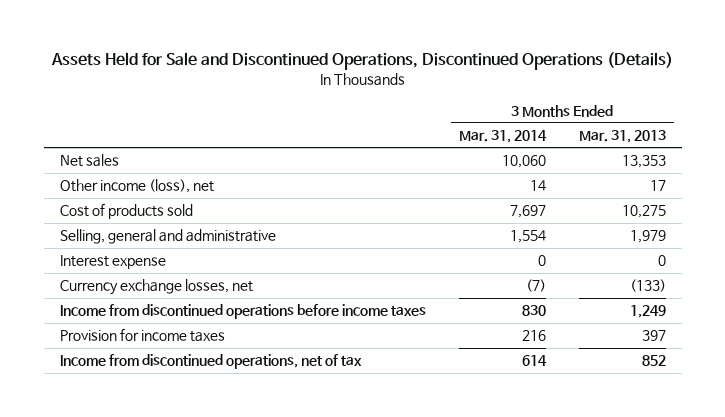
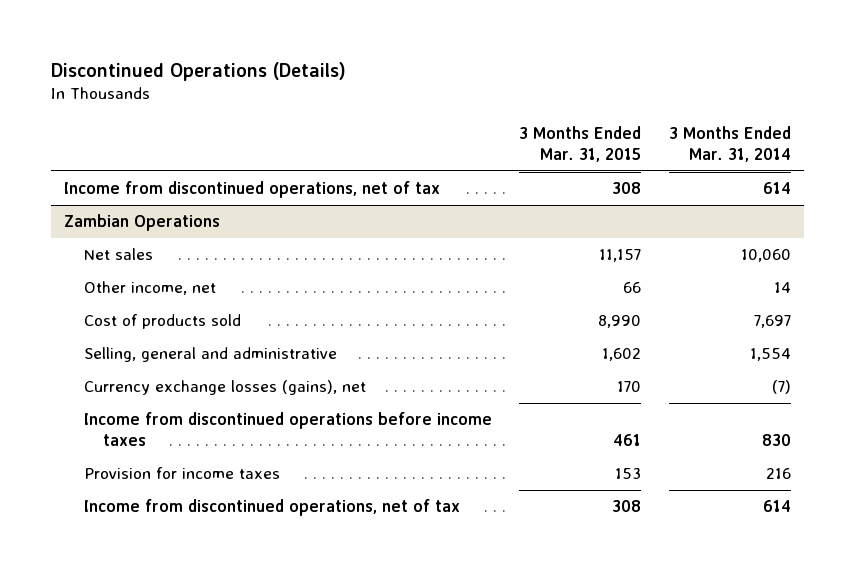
- Assets Held for Sale and Discontinued Operations, Discontinued Operations (Details)
+ Discontinued Operations (Details)
- | 3 Months Ended Mar. 31, 2014 | 3 Months Ended Mar. 31, 2013
+ | 3 Months Ended Mar. 31, 2015 | 3 Months Ended Mar. 31, 2014
+ Income from discontinued operations, net of tax | 308 | 614
+ Zambian Operations
- Other income (loss), net | 14 | 17
+ Other income, net | 66 | 14
- Interest expense | 0 | 0
- Currency exchange losses, net | (7) | (133)
+ Currency exchange losses (gains), net | 170 | (7)

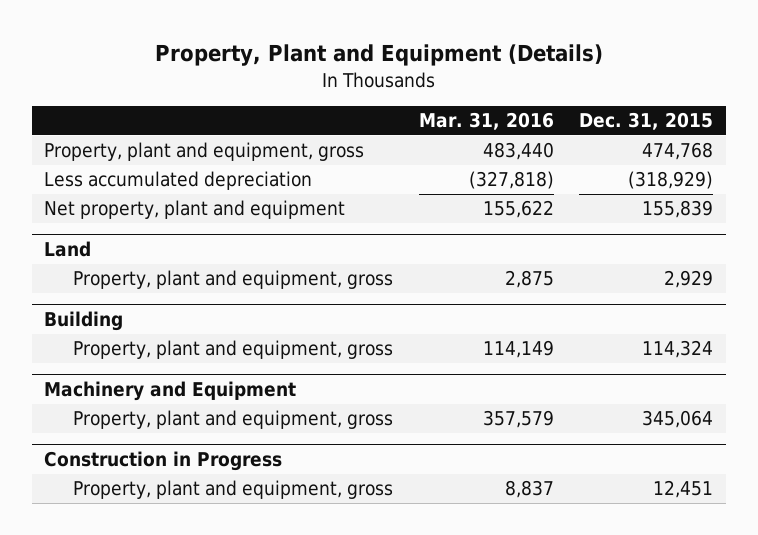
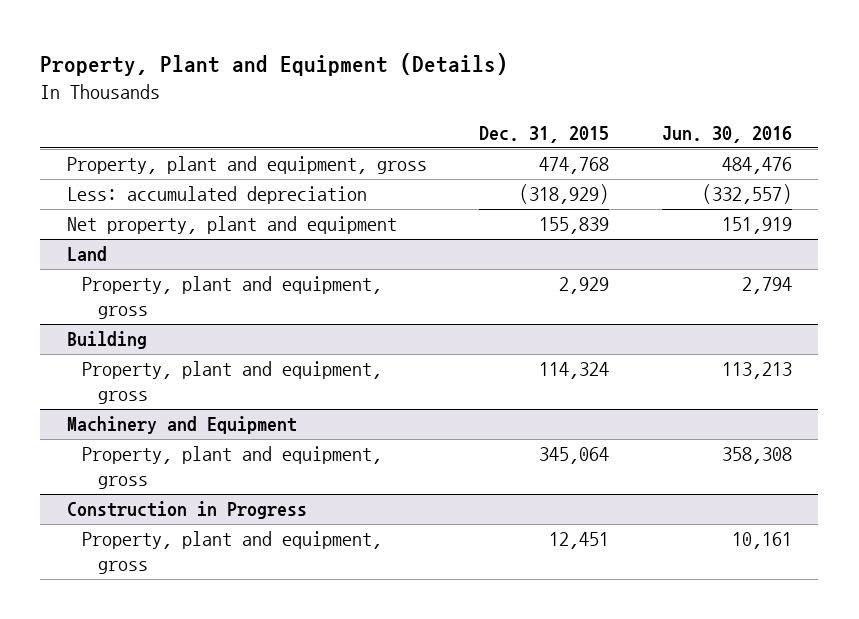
- | Mar. 31, 2016 | Dec. 31, 2015
+ | Dec. 31, 2015 | Jun. 30, 2016
- Less accumulated depreciation | (327,818) | (318,929)
+ Less: accumulated depreciation | (318,929) | (332,557)

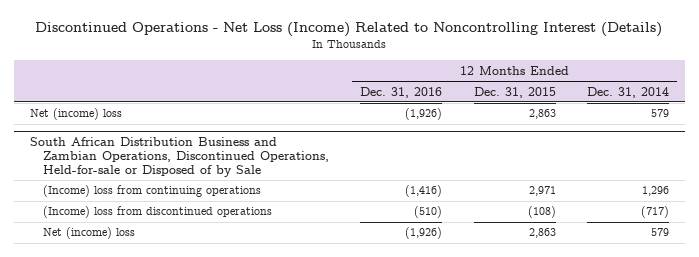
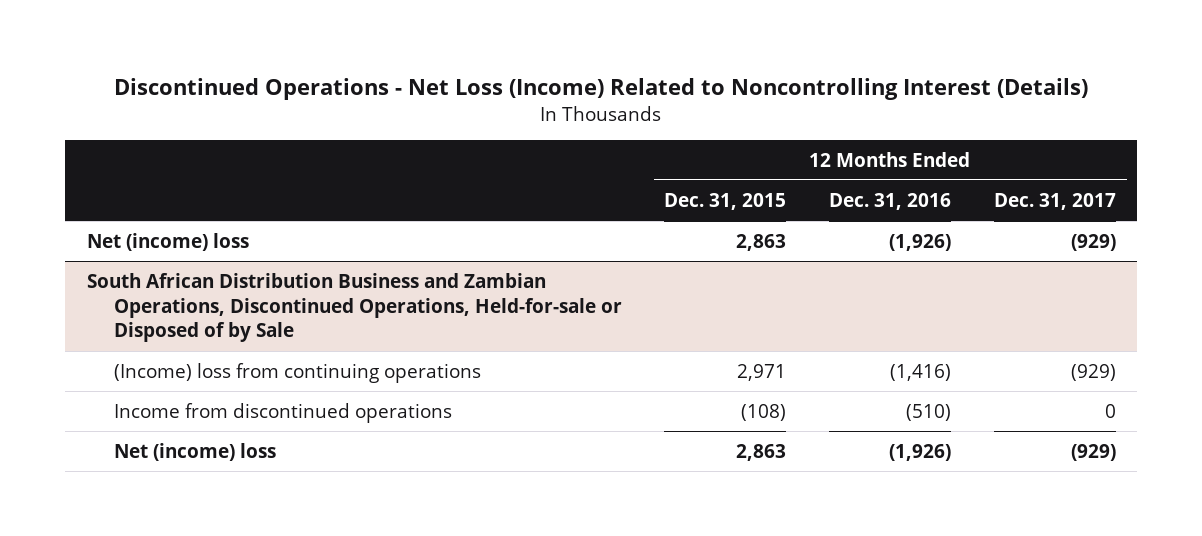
- | 12 Months Ended Dec. 31, 2016 | 12 Months Ended Dec. 31, 2015 | 12 Months Ended Dec. 31, 2014
+ | 12 Months Ended Dec. 31, 2015 | 12 Months Ended Dec. 31, 2016 | 12 Months Ended Dec. 31, 2017
@ South African Distribution Business and Zambian Operations, Discontinued Operations, Held-for-sale or Disposed of by Sale
- (Income) loss from discontinued operations | (510) | (108) | (717)
+ Income from discontinued operations | (108) | (510) | 0

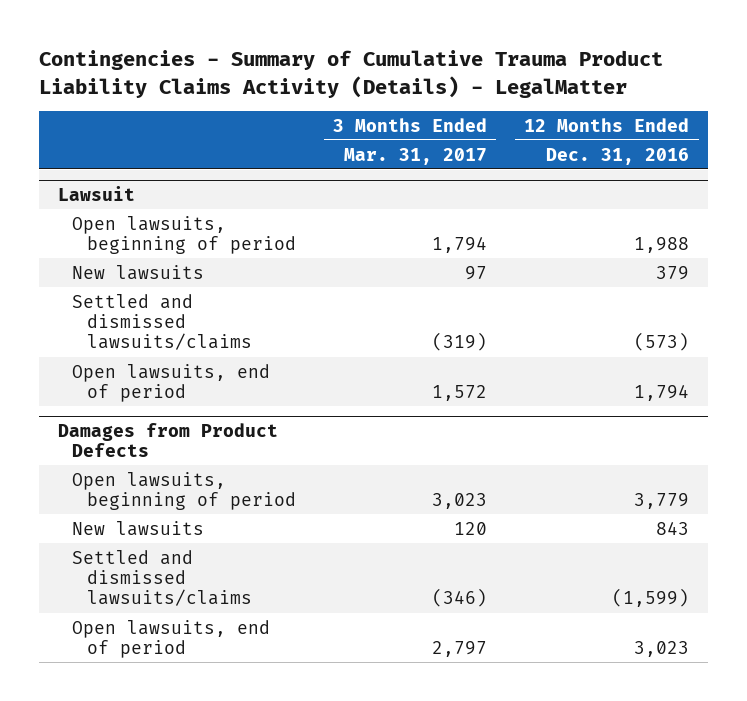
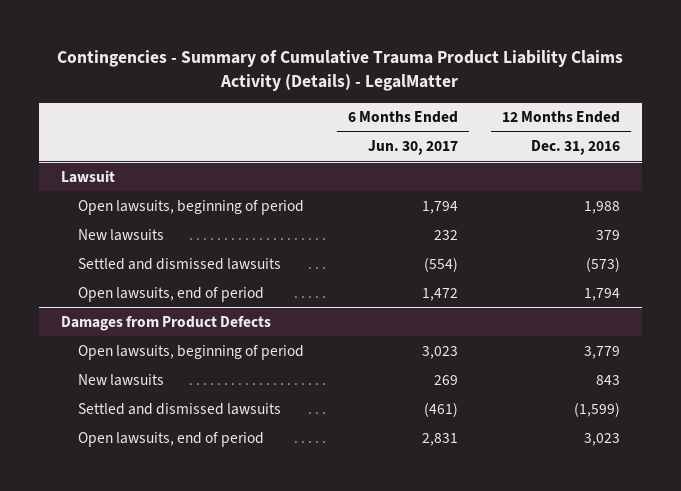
- | 3 Months Ended Mar. 31, 2017 | 12 Months Ended Dec. 31, 2016
+ | 6 Months Ended Jun. 30, 2017 | 12 Months Ended Dec. 31, 2016
@ Lawsuit
- Settled and dismissed lawsuits/claims | (319) | (573)
+ Settled and dismissed lawsuits | (554) | (573)
@ Damages from Product Defects
- Settled and dismissed lawsuits/claims | (346) | (1,599)
+ Settled and dismissed lawsuits | (461) | (1,599)

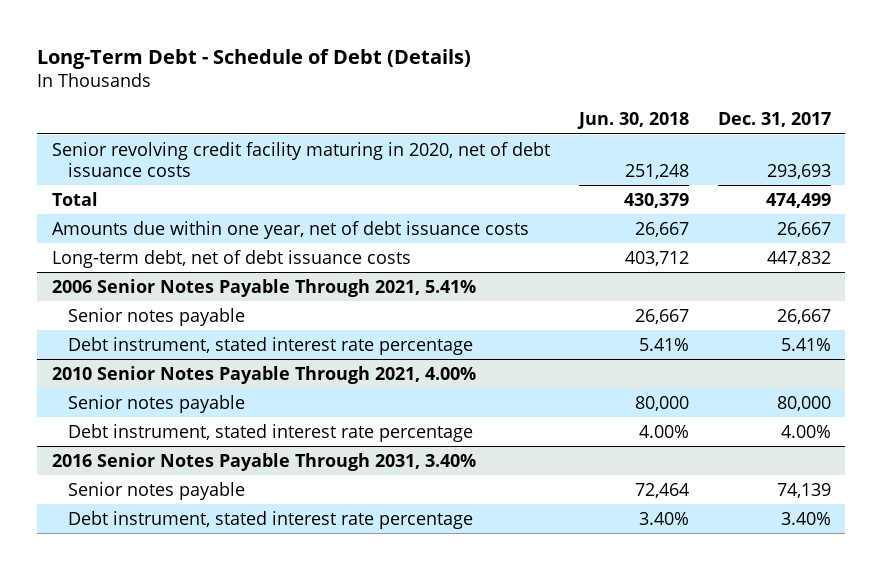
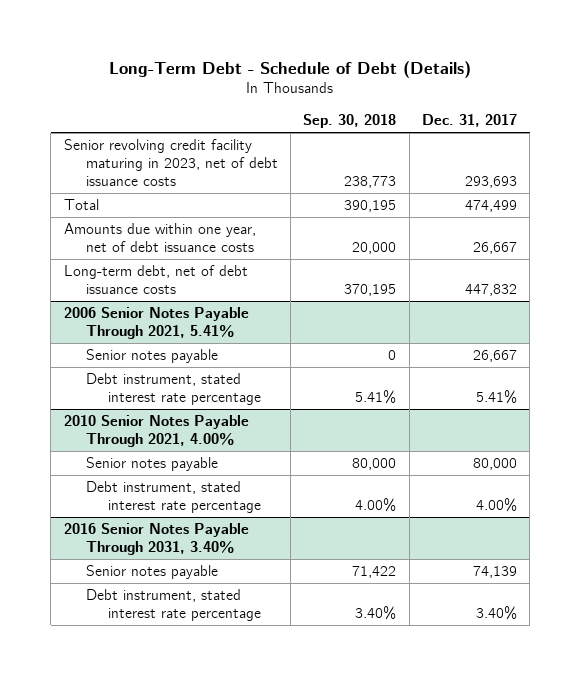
- | Jun. 30, 2018 | Dec. 31, 2017
+ | Sep. 30, 2018 | Dec. 31, 2017
- Senior revolving credit facility maturing in 2020, net of debt issuance costs | 251,248 | 293,693
+ Senior revolving credit facility maturing in 2023, net of debt issuance costs | 238,773 | 293,693

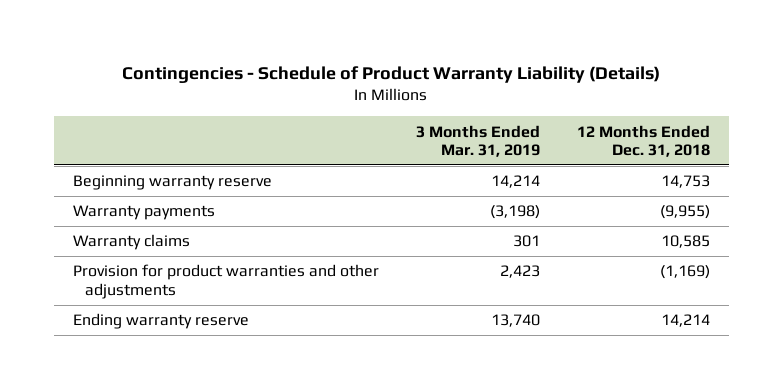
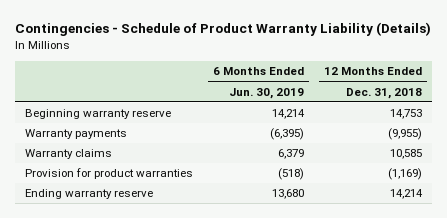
- | 3 Months Ended Mar. 31, 2019 | 12 Months Ended Dec. 31, 2018
+ | 6 Months Ended Jun. 30, 2019 | 12 Months Ended Dec. 31, 2018
- Provision for product warranties and other adjustments | 2,423 | (1,169)
+ Provision for product warranties | (518) | (1,169)

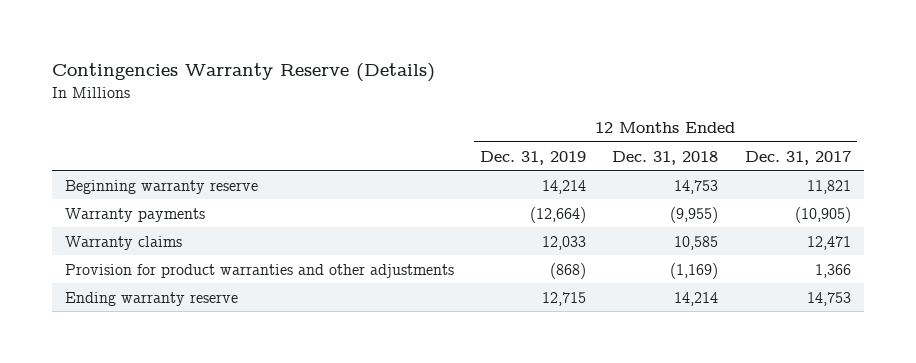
- Contingencies - Schedule of Product Warranty Liability (Details)
+ Contingencies Warranty Reserve (Details)
- | 6 Months Ended Jun. 30, 2019 | 12 Months Ended Dec. 31, 2018
+ | 12 Months Ended Dec. 31, 2019 | 12 Months Ended Dec. 31, 2018 | 12 Months Ended Dec. 31, 2017
- Provision for product warranties | (518) | (1,169)
+ Provision for product warranties and other adjustments | (868) | (1,169) | 1,366

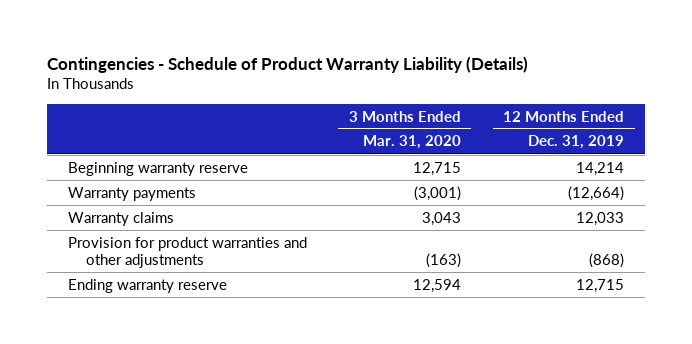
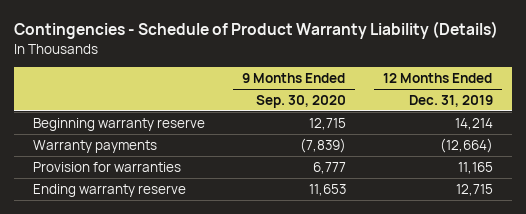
- | 3 Months Ended Mar. 31, 2020 | 12 Months Ended Dec. 31, 2019
+ | 9 Months Ended Sep. 30, 2020 | 12 Months Ended Dec. 31, 2019
- Warranty claims | 3,043 | 12,033
- Provision for product warranties and other adjustments | (163) | (868)
+ Provision for warranties | 6,777 | 11,165

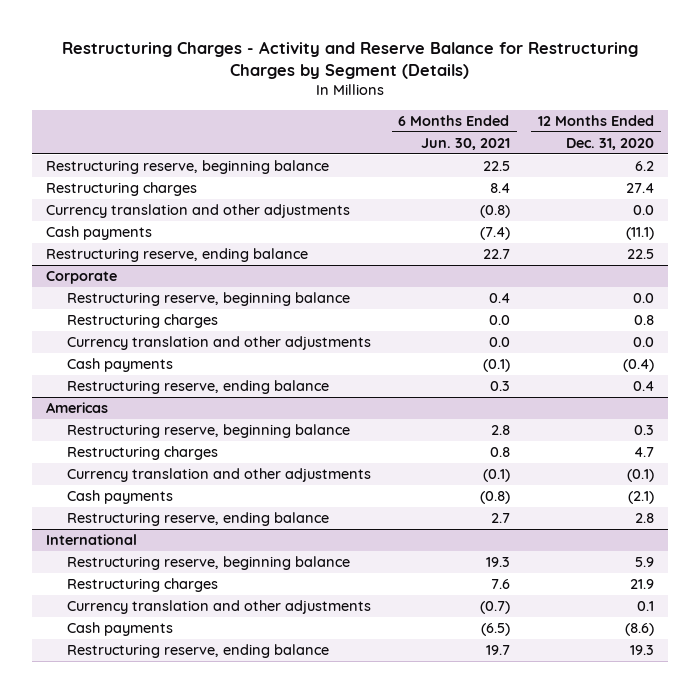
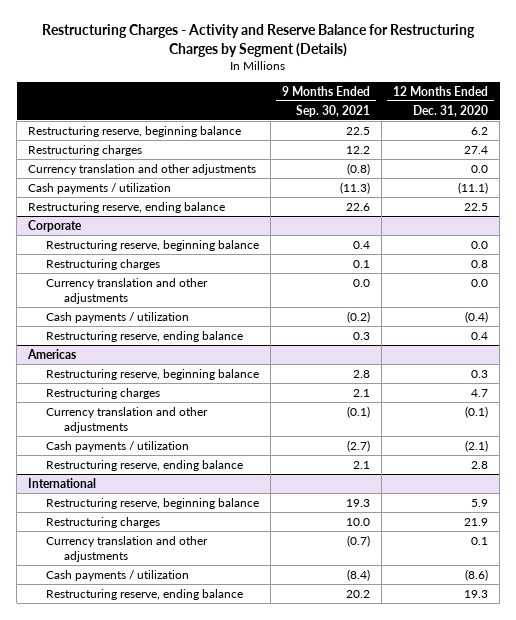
- | 6 Months Ended Jun. 30, 2021 | 12 Months Ended Dec. 31, 2020
+ | 9 Months Ended Sep. 30, 2021 | 12 Months Ended Dec. 31, 2020
- Cash payments | (7.4) | (11.1)
+ Cash payments / utilization | (11.3) | (11.1)
@ Corporate
- Cash payments | (0.1) | (0.4)
+ Cash payments / utilization | (0.2) | (0.4)
@ Americas
- Cash payments | (0.8) | (2.1)
+ Cash payments / utilization | (2.7) | (2.1)
@ International
- Cash payments | (6.5) | (8.6)
+ Cash payments / utilization | (8.4) | (8.6)

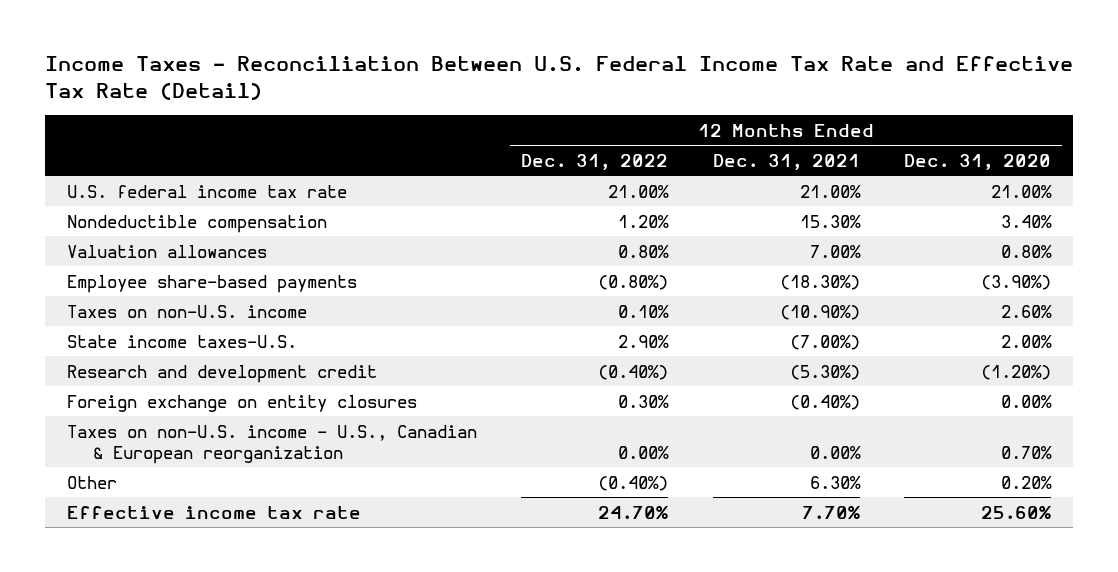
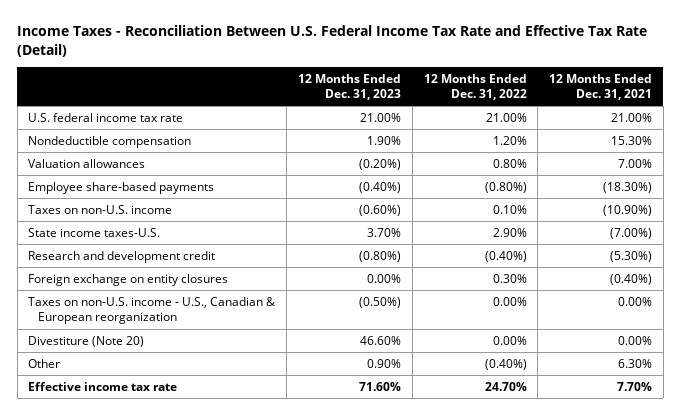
- | 12 Months Ended Dec. 31, 2022 | 12 Months Ended Dec. 31, 2021 | 12 Months Ended Dec. 31, 2020
+ | 12 Months Ended Dec. 31, 2023 | 12 Months Ended Dec. 31, 2022 | 12 Months Ended Dec. 31, 2021
+ Divestiture (Note 20) | 46.60% | 0.00% | 0.00%

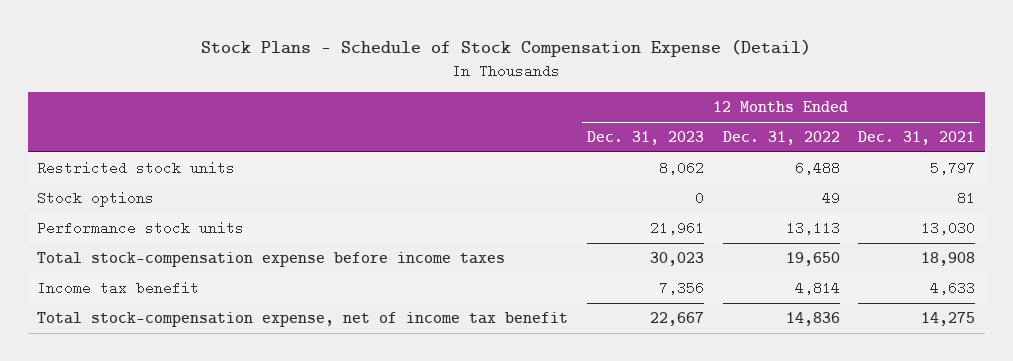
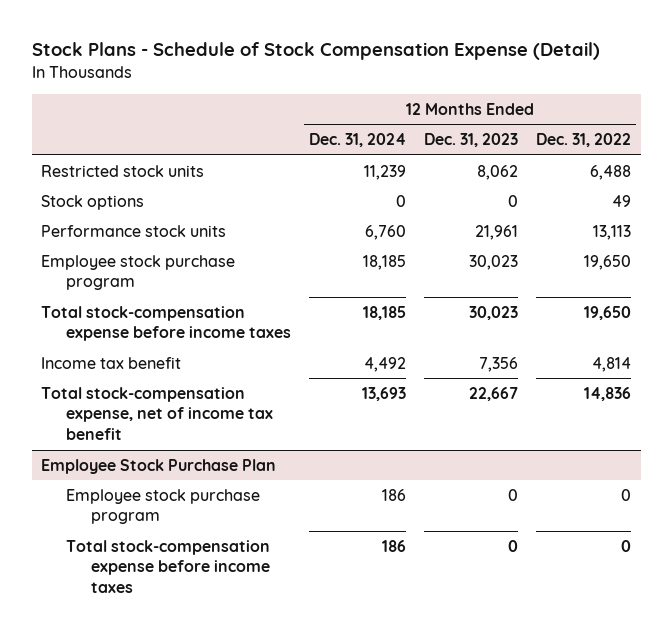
- | 12 Months Ended Dec. 31, 2023 | 12 Months Ended Dec. 31, 2022 | 12 Months Ended Dec. 31, 2021
+ | 12 Months Ended Dec. 31, 2024 | 12 Months Ended Dec. 31, 2023 | 12 Months Ended Dec. 31, 2022
+ Employee stock purchase program | 18,185 | 30,023 | 19,650
+ Employee Stock Purchase Plan
+ Employee stock purchase program | 186 | 0 | 0
+ Total stock-compensation expense before income taxes | 186 | 0 | 0

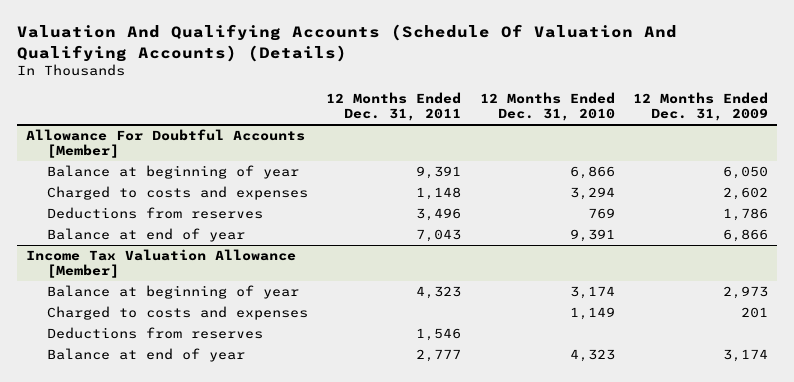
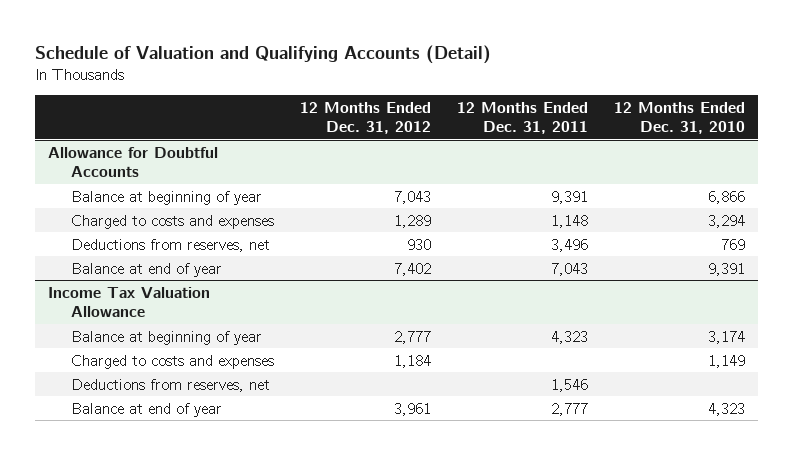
- Valuation And Qualifying Accounts (Schedule Of Valuation And Qualifying Accounts) (Details)
+ Schedule of Valuation and Qualifying Accounts (Detail)
- | 12 Months Ended Dec. 31, 2011 | 12 Months Ended Dec. 31, 2010 | 12 Months Ended Dec. 31, 2009
+ | 12 Months Ended Dec. 31, 2012 | 12 Months Ended Dec. 31, 2011 | 12 Months Ended Dec. 31, 2010
- Allowance For Doubtful Accounts [Member]
+ Allowance for Doubtful Accounts
- Deductions from reserves | 3,496 | 769 | 1,786
+ Deductions from reserves, net | 930 | 3,496 | 769
- Income Tax Valuation Allowance [Member]
+ Income Tax Valuation Allowance
- Deductions from reserves | 1,546 | |
+ Deductions from reserves, net | | 1,546 |

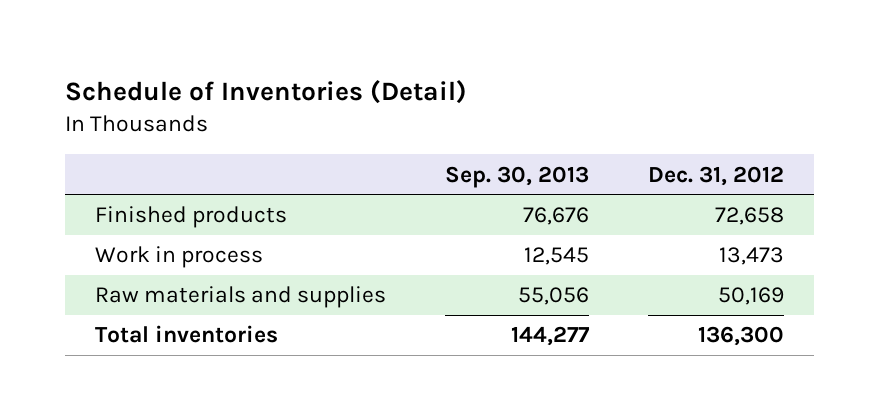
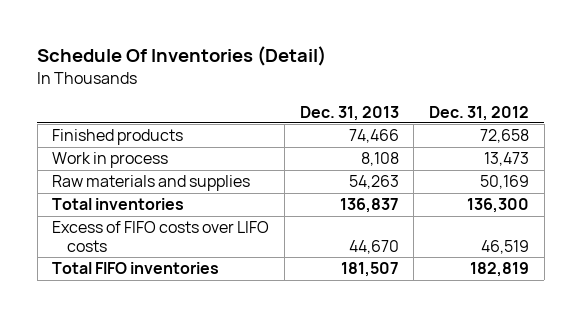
- Schedule of Inventories (Detail)
+ Schedule Of Inventories (Detail)
- | Sep. 30, 2013 | Dec. 31, 2012
+ | Dec. 31, 2013 | Dec. 31, 2012
+ Excess of FIFO costs over LIFO costs | 44,670 | 46,519
+ Total FIFO inventories | 181,507 | 182,819

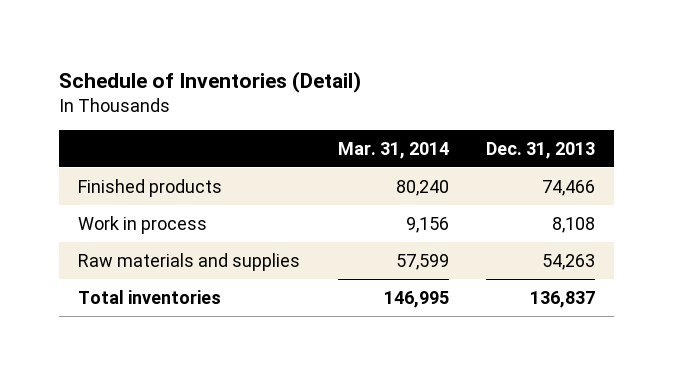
- Schedule Of Inventories (Detail)
+ Schedule of Inventories (Detail)
- | Dec. 31, 2013 | Dec. 31, 2012
+ | Mar. 31, 2014 | Dec. 31, 2013
- Excess of FIFO costs over LIFO costs | 44,670 | 46,519
- Total FIFO inventories | 181,507 | 182,819

